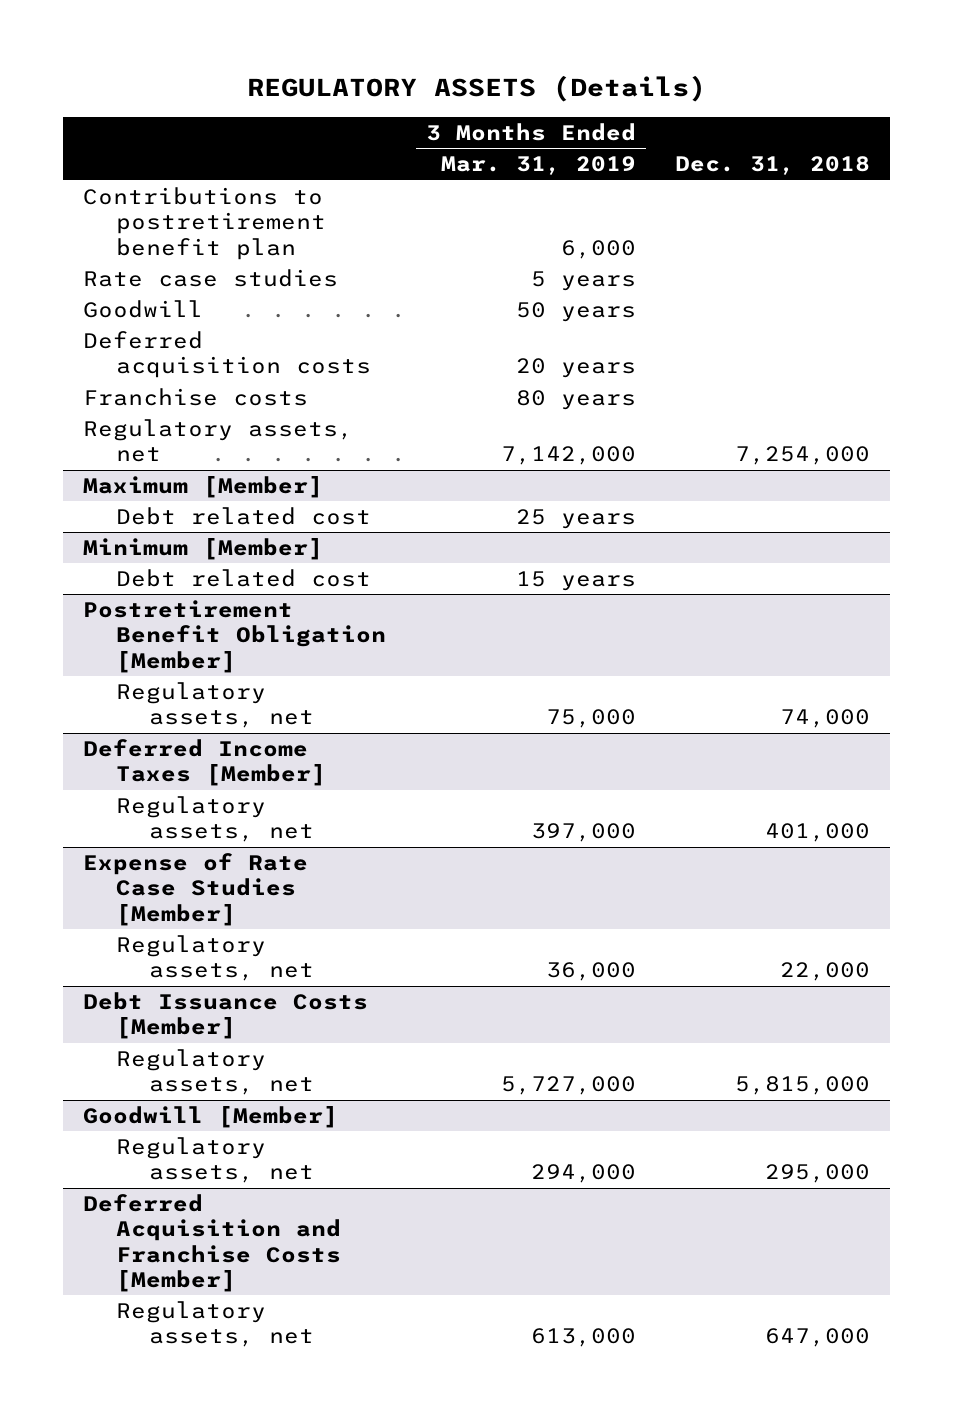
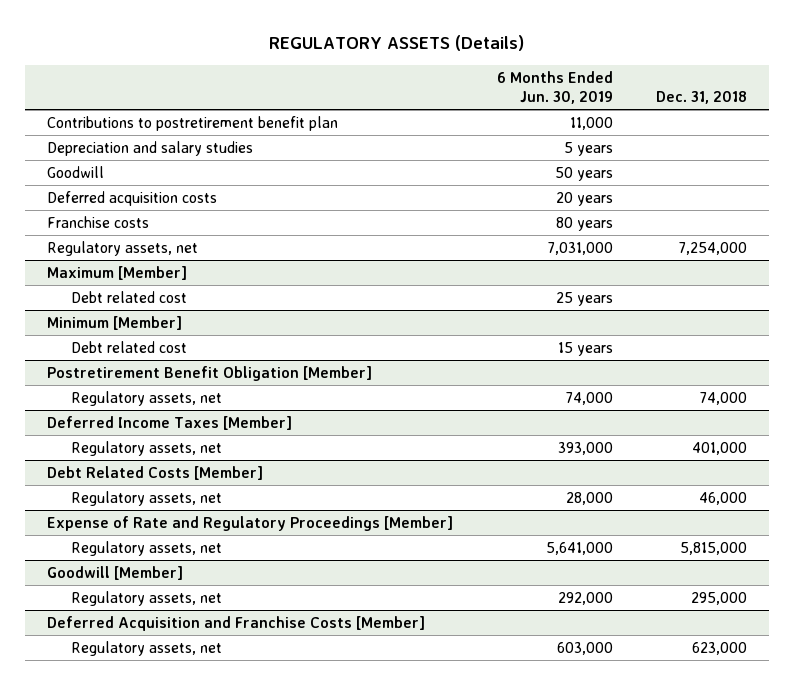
- | 3 Months Ended Mar. 31, 2019 | Dec. 31, 2018
+ | 6 Months Ended Jun. 30, 2019 | Dec. 31, 2018
- Rate case studies | 5 years |
+ Depreciation and salary studies | 5 years |
- Expense of Rate Case Studies [Member]
- Regulatory assets, net | 36,000 | 22,000
- Debt Issuance Costs [Member]
+ Debt Related Costs [Member]
+ Regulatory assets, net | 28,000 | 46,000
+ Expense of Rate and Regulatory Proceedings [Member]
@ Deferred Acquisition and Franchise Costs [Member]
- Regulatory assets, net | 613,000 | 647,000
+ Regulatory assets, net | 603,000 | 623,000

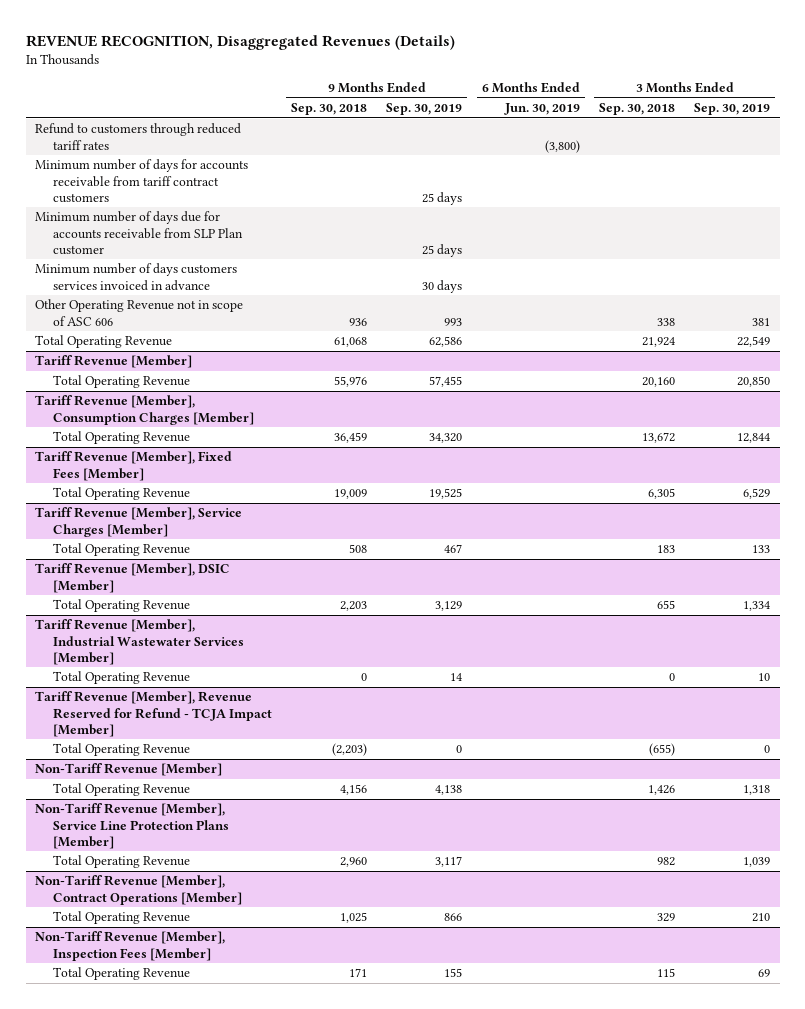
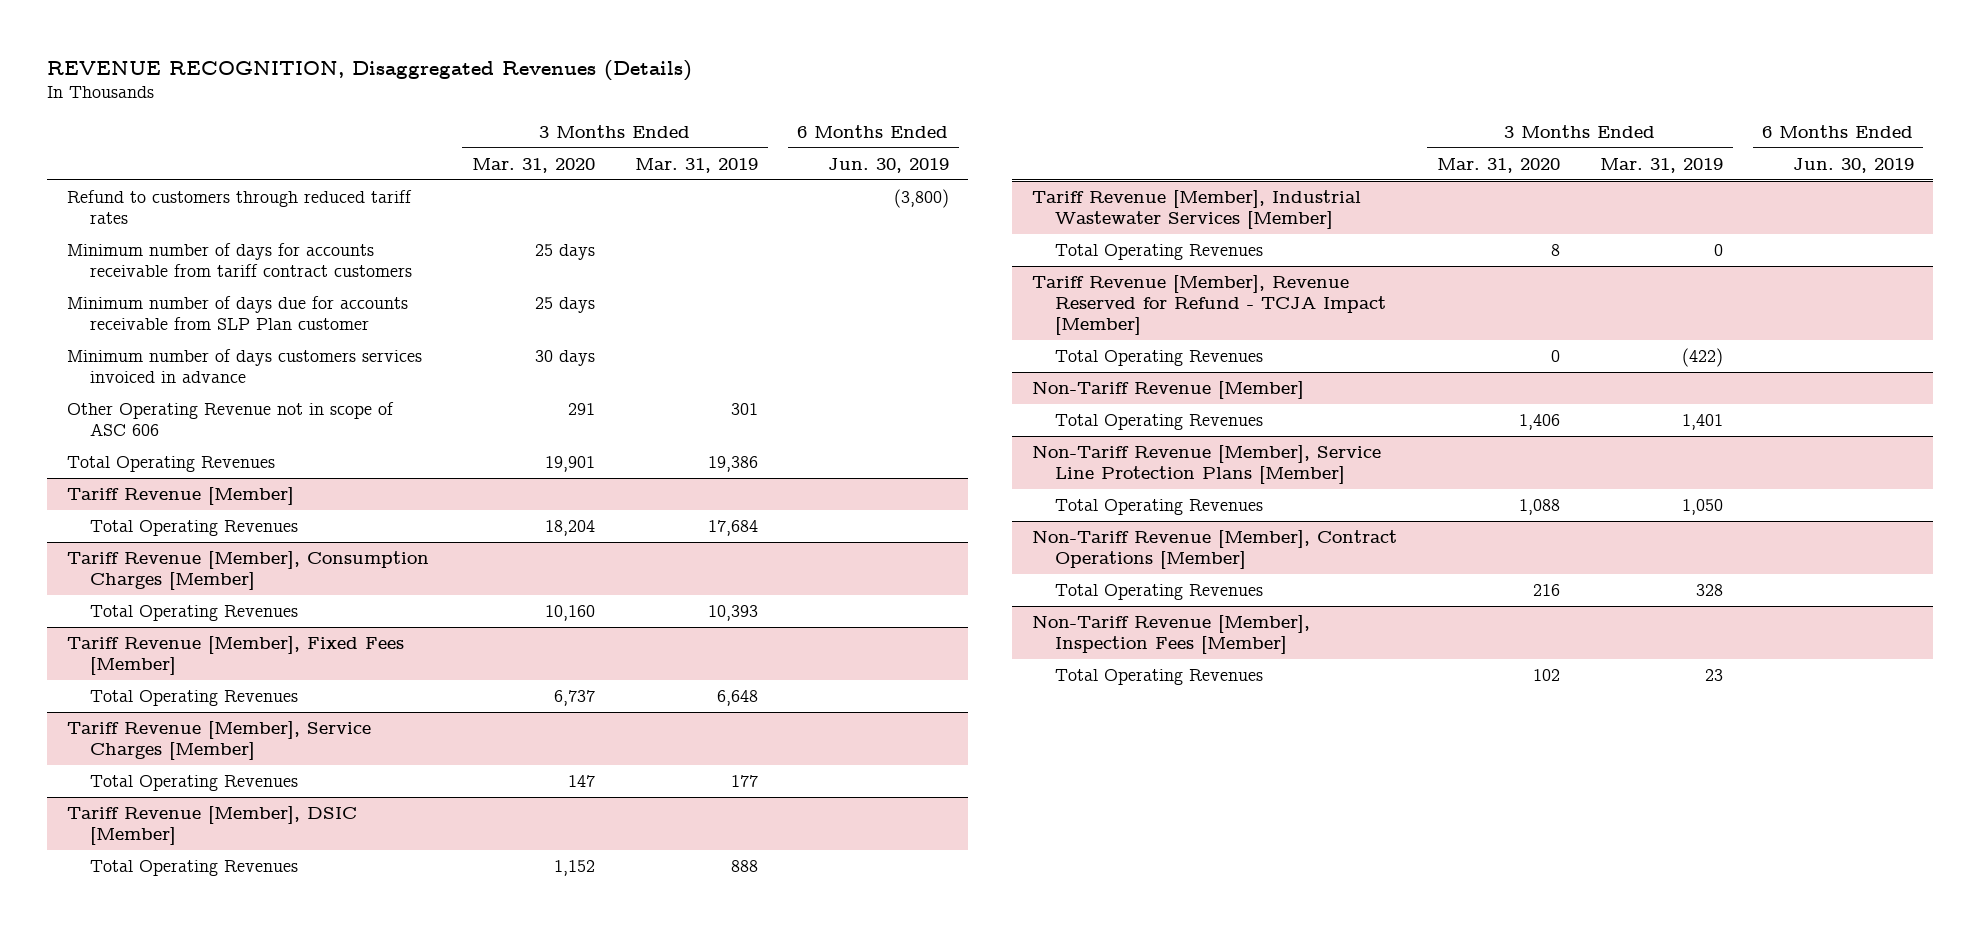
- | 9 Months Ended Sep. 30, 2018 | 9 Months Ended Sep. 30, 2019 | 6 Months Ended Jun. 30, 2019 | 3 Months Ended Sep. 30, 2018 | 3 Months Ended Sep. 30, 2019
+ | 3 Months Ended Mar. 31, 2020 | 3 Months Ended Mar. 31, 2019 | 6 Months Ended Jun. 30, 2019
- Total Operating Revenue | 61,068 | 62,586 | | 21,924 | 22,549
+ Total Operating Revenues | 19,901 | 19,386 |
@ Tariff Revenue [Member]
- Total Operating Revenue | 55,976 | 57,455 | | 20,160 | 20,850
+ Total Operating Revenues | 18,204 | 17,684 |
@ Tariff Revenue [Member], Consumption Charges [Member]
- Total Operating Revenue | 36,459 | 34,320 | | 13,672 | 12,844
+ Total Operating Revenues | 10,160 | 10,393 |
@ Tariff Revenue [Member], Fixed Fees [Member]
- Total Operating Revenue | 19,009 | 19,525 | | 6,305 | 6,529
+ Total Operating Revenues | 6,737 | 6,648 |
@ Tariff Revenue [Member], Service Charges [Member]
- Total Operating Revenue | 508 | 467 | | 183 | 133
+ Total Operating Revenues | 147 | 177 |
@ Tariff Revenue [Member], DSIC [Member]
- Total Operating Revenue | 2,203 | 3,129 | | 655 | 1,334
+ Total Operating Revenues | 1,152 | 888 |
@ Tariff Revenue [Member], Industrial Wastewater Services [Member]
- Total Operating Revenue | 0 | 14 | | 0 | 10
+ Total Operating Revenues | 8 | 0 |
@ Tariff Revenue [Member], Revenue Reserved for Refund - TCJA Impact [Member]
- Total Operating Revenue | (2,203) | 0 | | (655) | 0
+ Total Operating Revenues | 0 | (422) |
@ Non-Tariff Revenue [Member]
- Total Operating Revenue | 4,156 | 4,138 | | 1,426 | 1,318
+ Total Operating Revenues | 1,406 | 1,401 |
@ Non-Tariff Revenue [Member], Service Line Protection Plans [Member]
- Total Operating Revenue | 2,960 | 3,117 | | 982 | 1,039
+ Total Operating Revenues | 1,088 | 1,050 |
@ Non-Tariff Revenue [Member], Contract Operations [Member]
- Total Operating Revenue | 1,025 | 866 | | 329 | 210
+ Total Operating Revenues | 216 | 328 |
@ Non-Tariff Revenue [Member], Inspection Fees [Member]
- Total Operating Revenue | 171 | 155 | | 115 | 69
+ Total Operating Revenues | 102 | 23 |

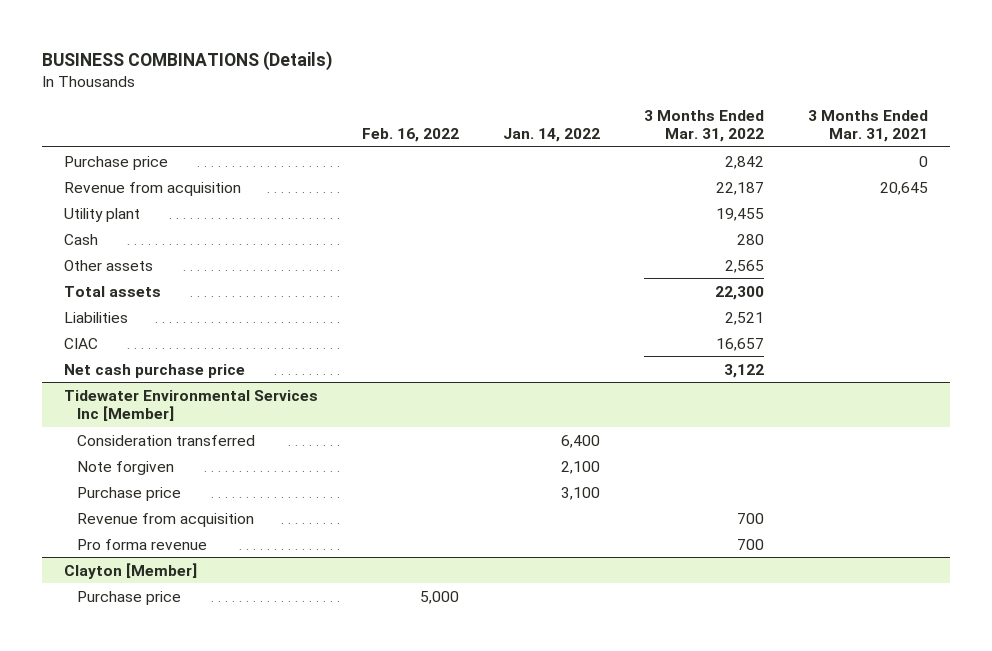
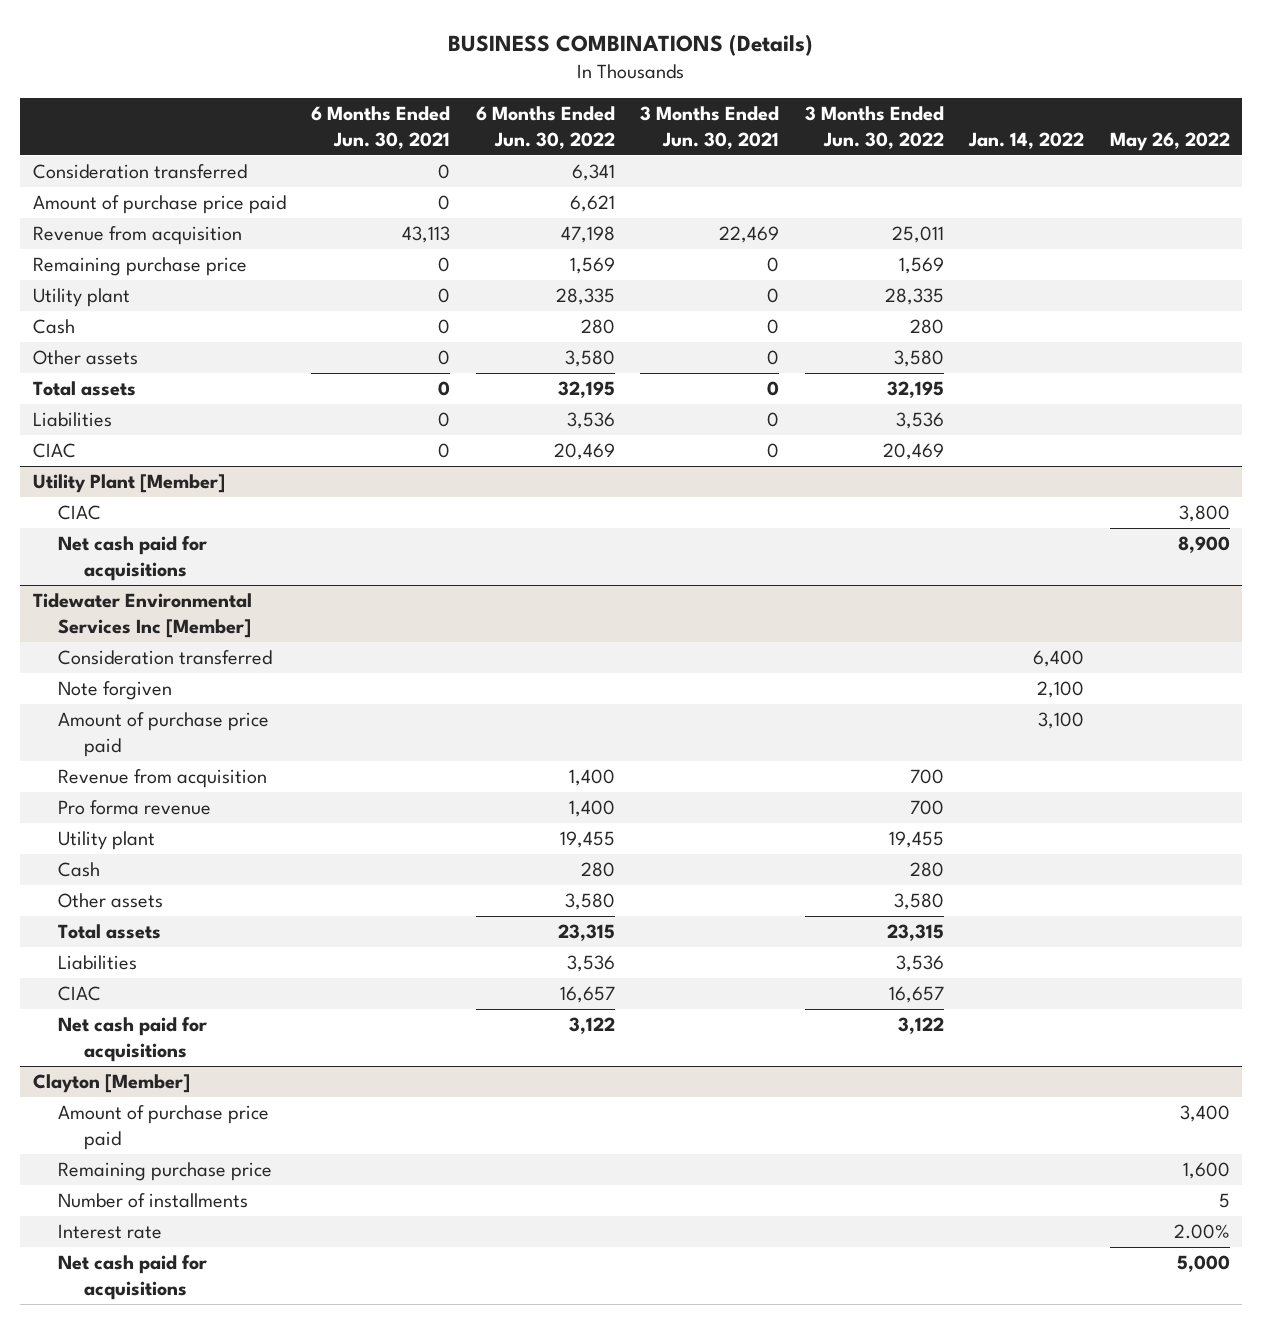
- | Feb. 16, 2022 | Jan. 14, 2022 | 3 Months Ended Mar. 31, 2022 | 3 Months Ended Mar. 31, 2021
+ | 6 Months Ended Jun. 30, 2021 | 6 Months Ended Jun. 30, 2022 | 3 Months Ended Jun. 30, 2021 | 3 Months Ended Jun. 30, 2022 | Jan. 14, 2022 | May 26, 2022
- Purchase price | | | 2,842 | 0
+ Consideration transferred | 0 | 6,341 | | | |
+ Amount of purchase price paid | 0 | 6,621 | | | |
+ Remaining purchase price | 0 | 1,569 | 0 | 1,569 | |
- Net cash purchase price | | | 3,122 |
+ Utility Plant [Member]
+ CIAC | | | | | | 3,800
+ Net cash paid for acquisitions | | | | | | 8,900
@ Tidewater Environmental Services Inc [Member]
- Purchase price | | 3,100 | |
+ Amount of purchase price paid | | | | | 3,100 |
+ Utility plant | | 19,455 | | 19,455 | |
+ Cash | | 280 | | 280 | |
+ Other assets | | 3,580 | | 3,580 | |
+ Total assets | | 23,315 | | 23,315 | |
+ Liabilities | | 3,536 | | 3,536 | |
+ CIAC | | 16,657 | | 16,657 | |
+ Net cash paid for acquisitions | | 3,122 | | 3,122 | |
@ Clayton [Member]
- Purchase price | 5,000 | | |
+ Amount of purchase price paid | | | | | | 3,400
+ Remaining purchase price | | | | | | 1,600
+ Number of installments | | | | | | 5
+ Interest rate | | | | | | 2.00%
+ Net cash paid for acquisitions | | | | | | 5,000

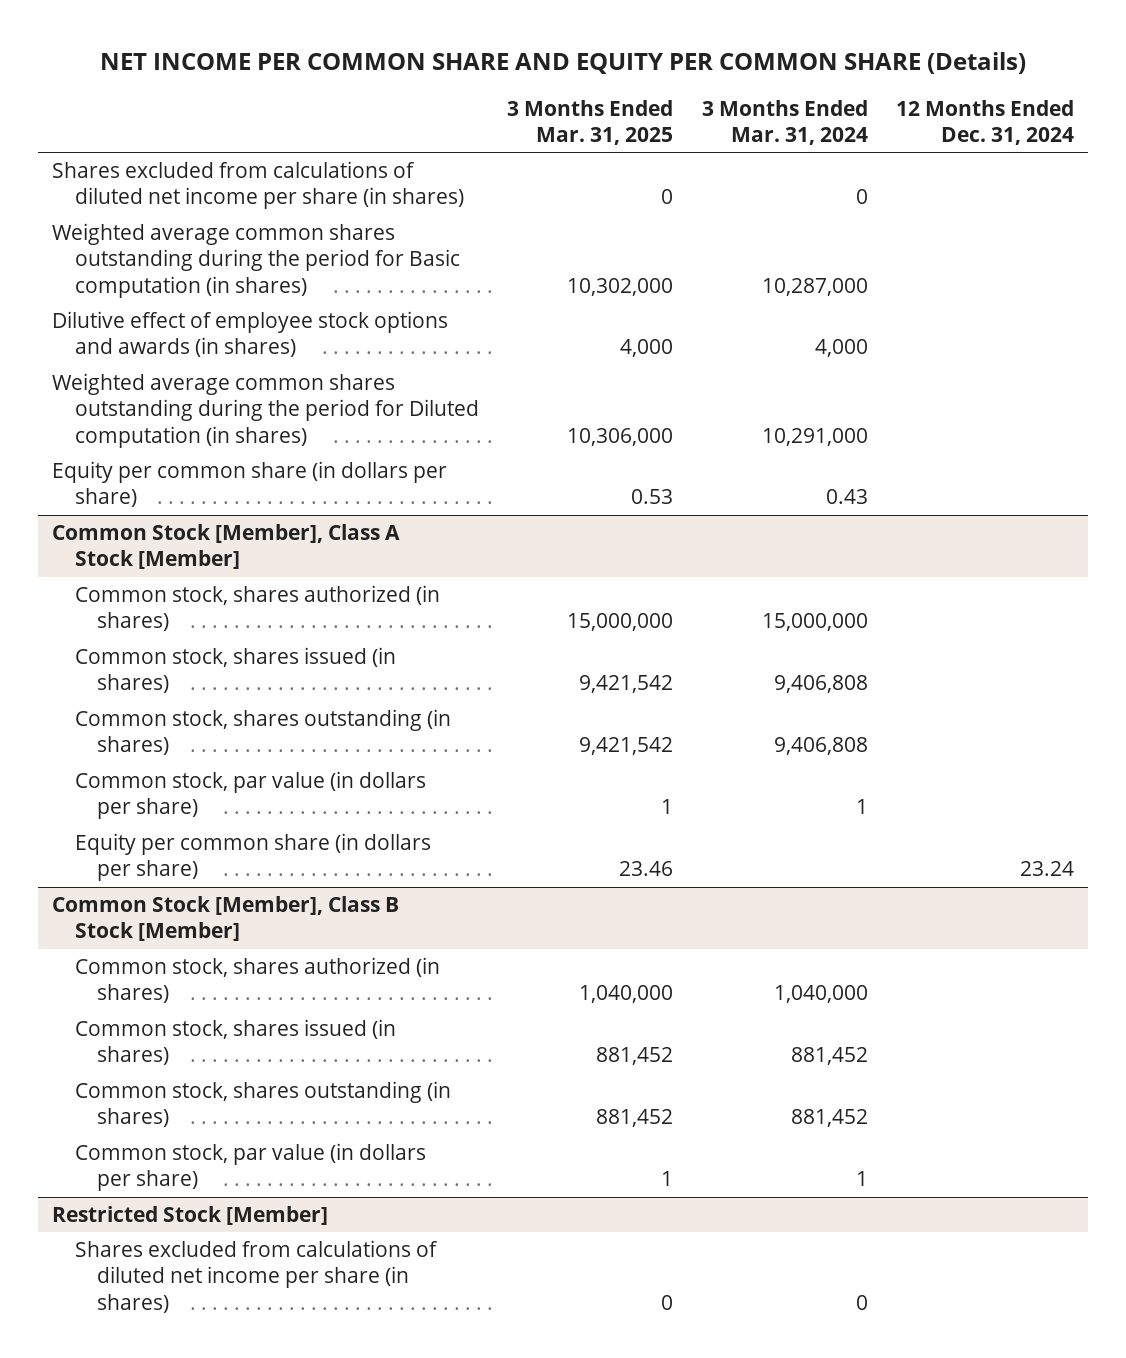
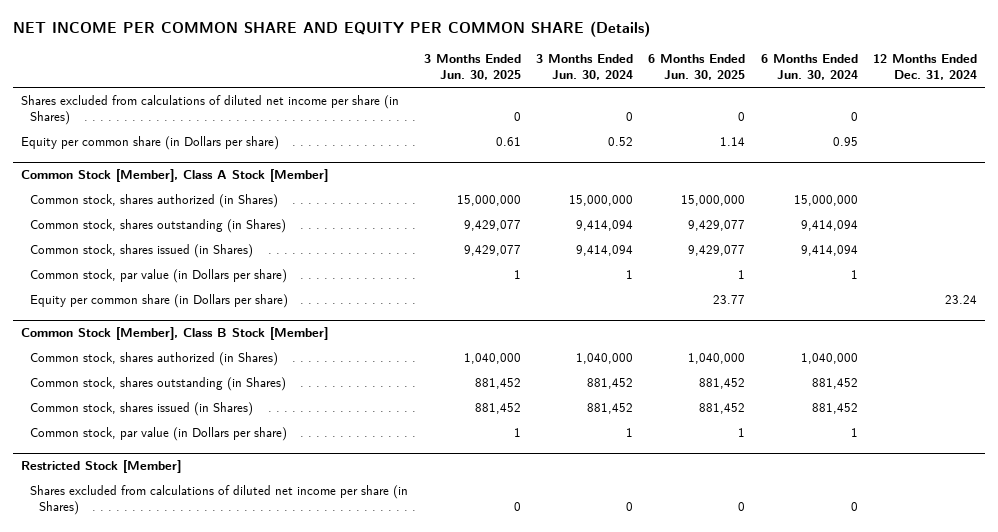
- | 3 Months Ended Mar. 31, 2025 | 3 Months Ended Mar. 31, 2024 | 12 Months Ended Dec. 31, 2024
+ | 3 Months Ended Jun. 30, 2025 | 3 Months Ended Jun. 30, 2024 | 6 Months Ended Jun. 30, 2025 | 6 Months Ended Jun. 30, 2024 | 12 Months Ended Dec. 31, 2024
- Shares excluded from calculations of diluted net income per share (in shares) | 0 | 0 |
- Weighted average common shares outstanding during the period for Basic computation (in shares) | 10,302,000 | 10,287,000 |
- Dilutive effect of employee stock options and awards (in shares) | 4,000 | 4,000 |
- Weighted average common shares outstanding during the period for Diluted computation (in shares) | 10,306,000 | 10,291,000 |
- Equity per common share (in dollars per share) | 0.53 | 0.43 |
+ Shares excluded from calculations of diluted net income per share (in Shares) | 0 | 0 | 0 | 0 |
+ Equity per common share (in Dollars per share) | 0.61 | 0.52 | 1.14 | 0.95 |
@ Common Stock [Member], Class A Stock [Member]
- Common stock, shares authorized (in shares) | 15,000,000 | 15,000,000 |
- Common stock, shares issued (in shares) | 9,421,542 | 9,406,808 |
- Common stock, shares outstanding (in shares) | 9,421,542 | 9,406,808 |
- Common stock, par value (in dollars per share) | 1 | 1 |
- Equity per common share (in dollars per share) | 23.46 | | 23.24
+ Common stock, shares authorized (in Shares) | 15,000,000 | 15,000,000 | 15,000,000 | 15,000,000 |
+ Common stock, shares outstanding (in Shares) | 9,429,077 | 9,414,094 | 9,429,077 | 9,414,094 |
+ Common stock, shares issued (in Shares) | 9,429,077 | 9,414,094 | 9,429,077 | 9,414,094 |
+ Common stock, par value (in Dollars per share) | 1 | 1 | 1 | 1 |
+ Equity per common share (in Dollars per share) | | | 23.77 | | 23.24
@ Common Stock [Member], Class B Stock [Member]
- Common stock, shares authorized (in shares) | 1,040,000 | 1,040,000 |
- Common stock, shares issued (in shares) | 881,452 | 881,452 |
- Common stock, shares outstanding (in shares) | 881,452 | 881,452 |
- Common stock, par value (in dollars per share) | 1 | 1 |
+ Common stock, shares authorized (in Shares) | 1,040,000 | 1,040,000 | 1,040,000 | 1,040,000 |
+ Common stock, shares outstanding (in Shares) | 881,452 | 881,452 | 881,452 | 881,452 |
+ Common stock, shares issued (in Shares) | 881,452 | 881,452 | 881,452 | 881,452 |
+ Common stock, par value (in Dollars per share) | 1 | 1 | 1 | 1 |
@ Restricted Stock [Member]
- Shares excluded from calculations of diluted net income per share (in shares) | 0 | 0 |
+ Shares excluded from calculations of diluted net income per share (in Shares) | 0 | 0 | 0 | 0 |

